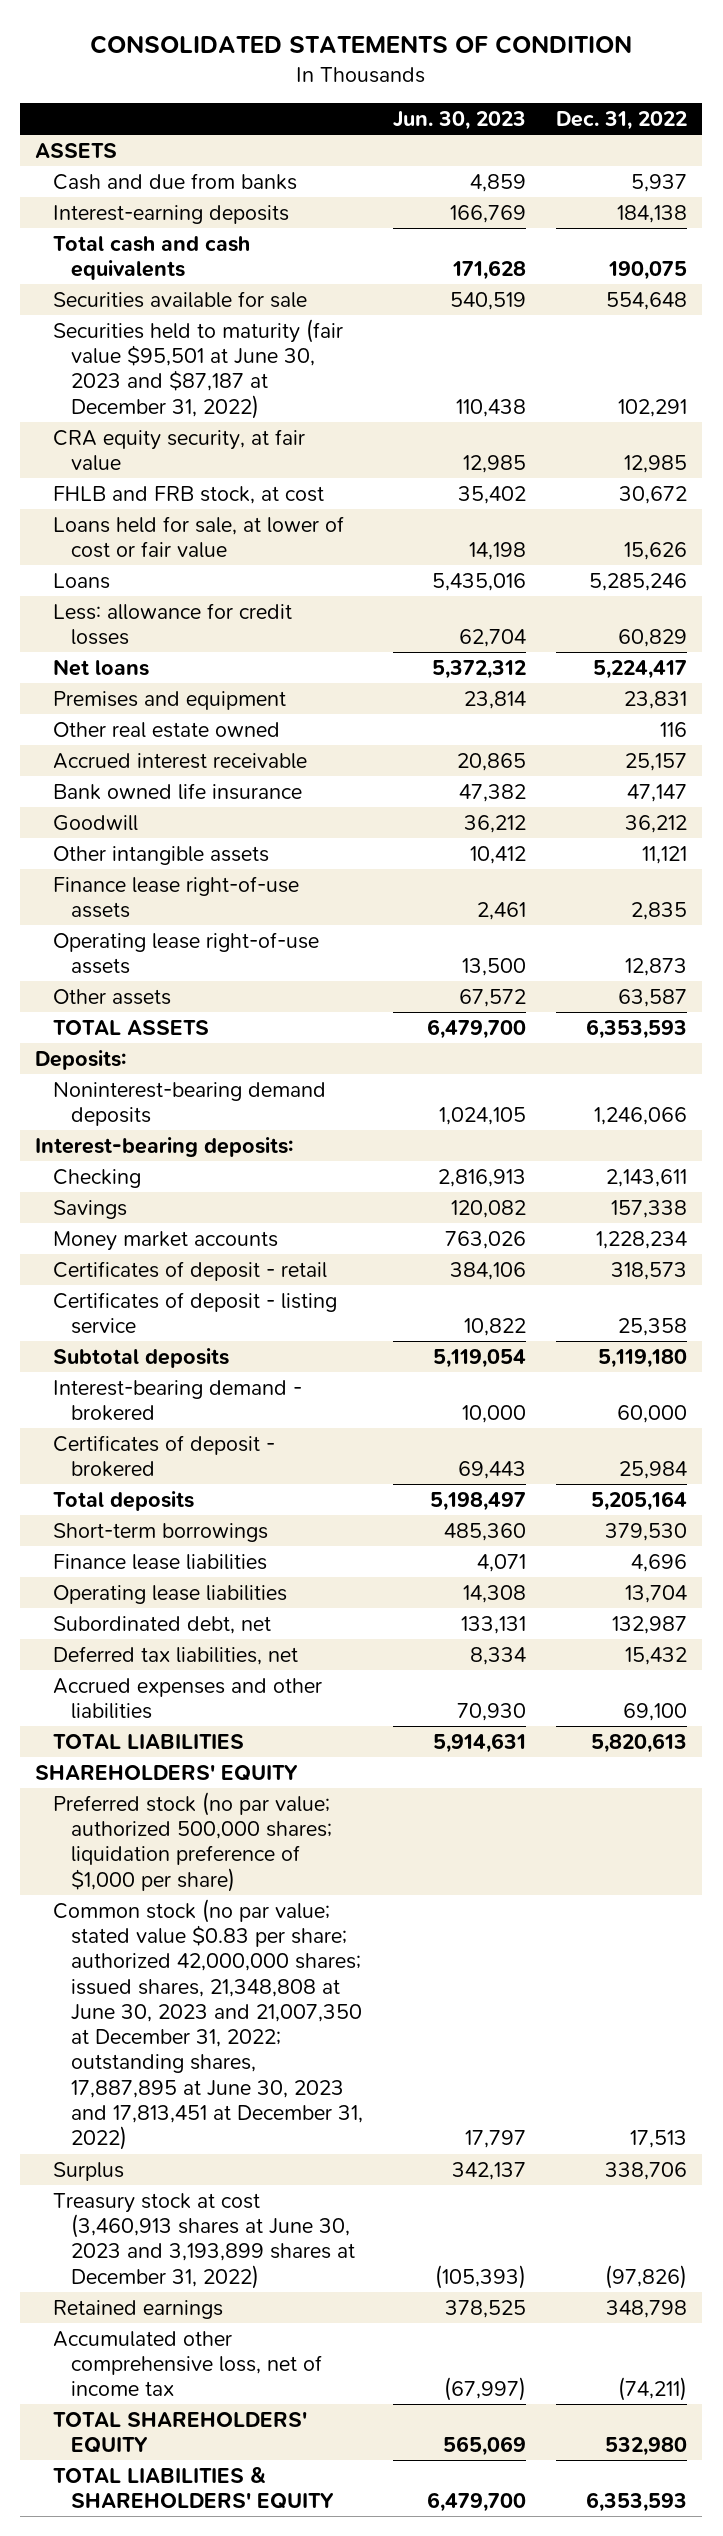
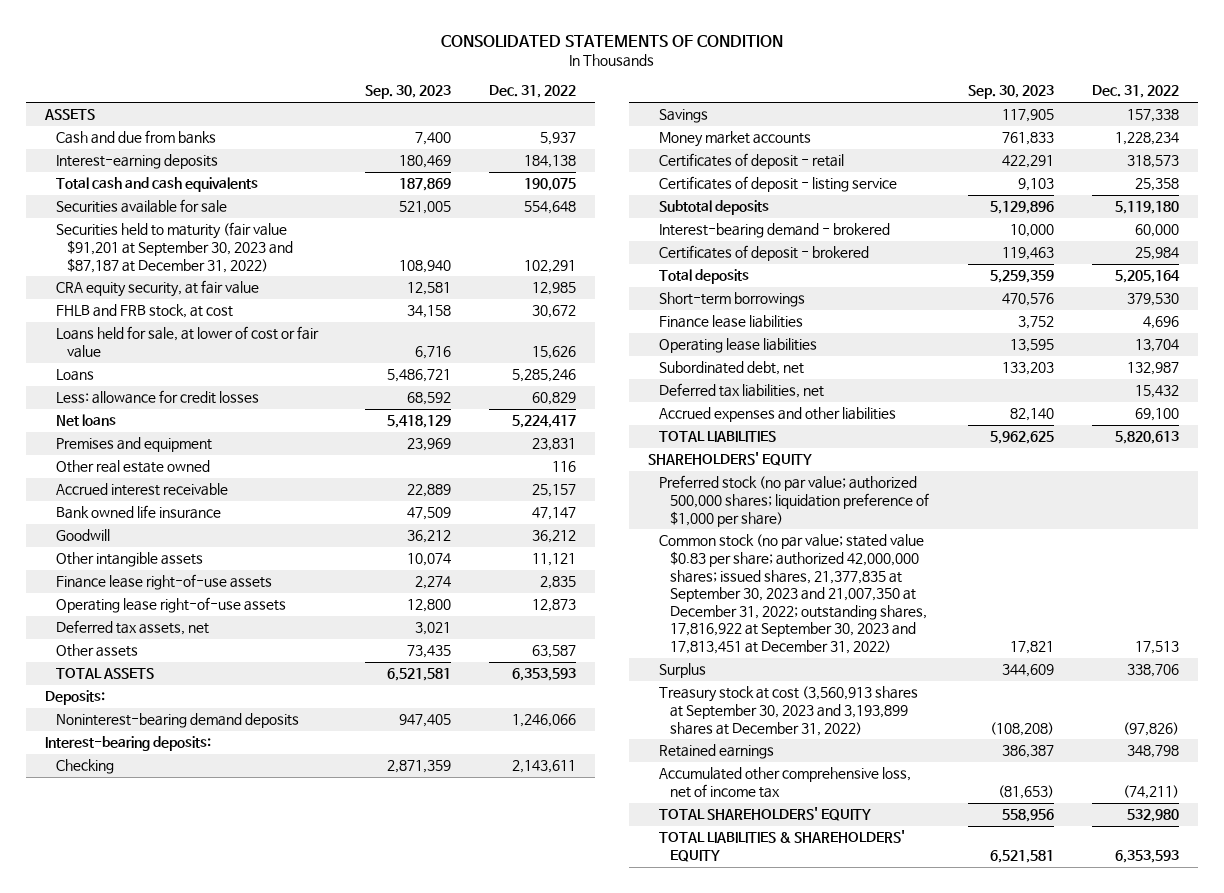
- | Jun. 30, 2023 | Dec. 31, 2022
+ | Sep. 30, 2023 | Dec. 31, 2022
- Securities held to maturity (fair value $95,501 at June 30, 2023 and $87,187 at December 31, 2022) | 110,438 | 102,291
+ Securities held to maturity (fair value $91,201 at September 30, 2023 and $87,187 at December 31, 2022) | 108,940 | 102,291
+ Deferred tax assets, net | 3,021 |
- Common stock (no par value; stated value $0.83 per share; authorized 42,000,000 shares; issued shares, 21,348,808 at June 30, 2023 and 21,007,350 at December 31, 2022; outstanding shares, 17,887,895 at June 30, 2023 and 17,813,451 at December 31, 2022) | 17,797 | 17,513
+ Common stock (no par value; stated value $0.83 per share; authorized 42,000,000 shares; issued shares, 21,377,835 at September 30, 2023 and 21,007,350 at December 31, 2022; outstanding shares, 17,816,922 at September 30, 2023 and 17,813,451 at December 31, 2022) | 17,821 | 17,513
- Treasury stock at cost (3,460,913 shares at June 30, 2023 and 3,193,899 shares at December 31, 2022) | (105,393) | (97,826)
+ Treasury stock at cost (3,560,913 shares at September 30, 2023 and 3,193,899 shares at December 31, 2022) | (108,208) | (97,826)

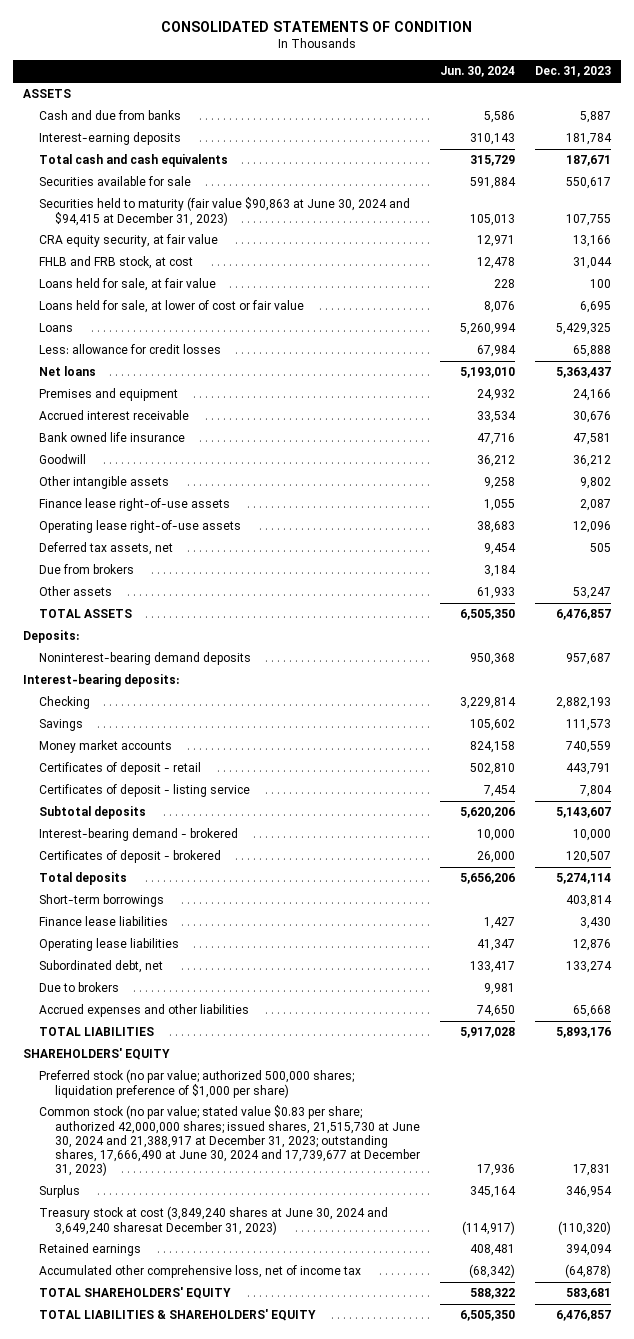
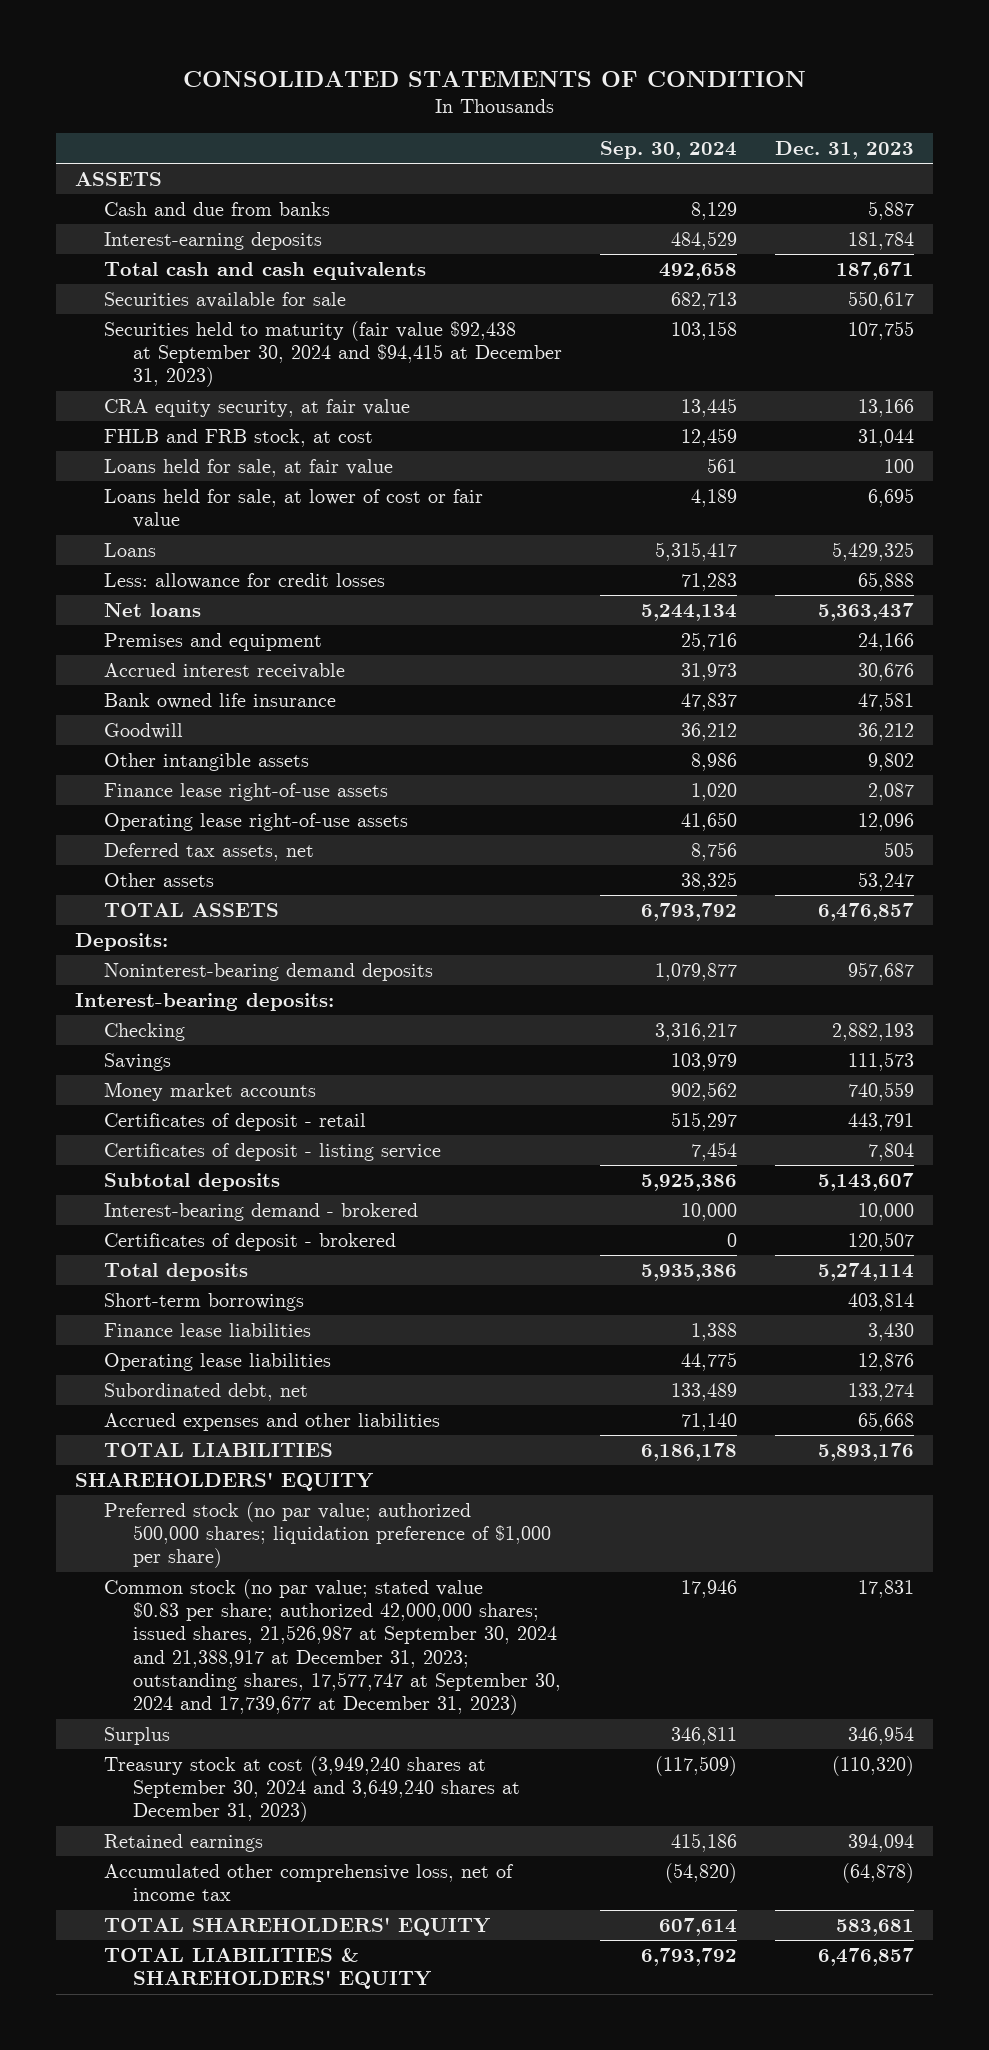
- | Jun. 30, 2024 | Dec. 31, 2023
+ | Sep. 30, 2024 | Dec. 31, 2023
- Securities held to maturity (fair value $90,863 at June 30, 2024 and $94,415 at December 31, 2023) | 105,013 | 107,755
+ Securities held to maturity (fair value $92,438 at September 30, 2024 and $94,415 at December 31, 2023) | 103,158 | 107,755
- Due from brokers | 3,184 |
- Due to brokers | 9,981 |
- Common stock (no par value; stated value $0.83 per share; authorized 42,000,000 shares; issued shares, 21,515,730 at June 30, 2024 and 21,388,917 at December 31, 2023; outstanding shares, 17,666,490 at June 30, 2024 and 17,739,677 at December 31, 2023) | 17,936 | 17,831
+ Common stock (no par value; stated value $0.83 per share; authorized 42,000,000 shares; issued shares, 21,526,987 at September 30, 2024 and 21,388,917 at December 31, 2023; outstanding shares, 17,577,747 at September 30, 2024 and 17,739,677 at December 31, 2023) | 17,946 | 17,831
- Treasury stock at cost (3,849,240 shares at June 30, 2024 and 3,649,240 sharesat December 31, 2023) | (114,917) | (110,320)
+ Treasury stock at cost (3,949,240 shares at September 30, 2024 and 3,649,240 shares at December 31, 2023) | (117,509) | (110,320)

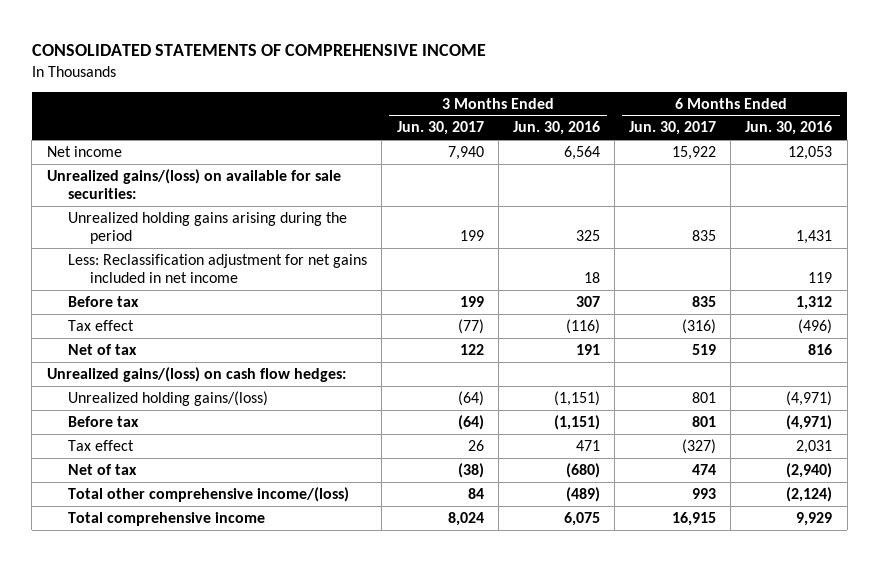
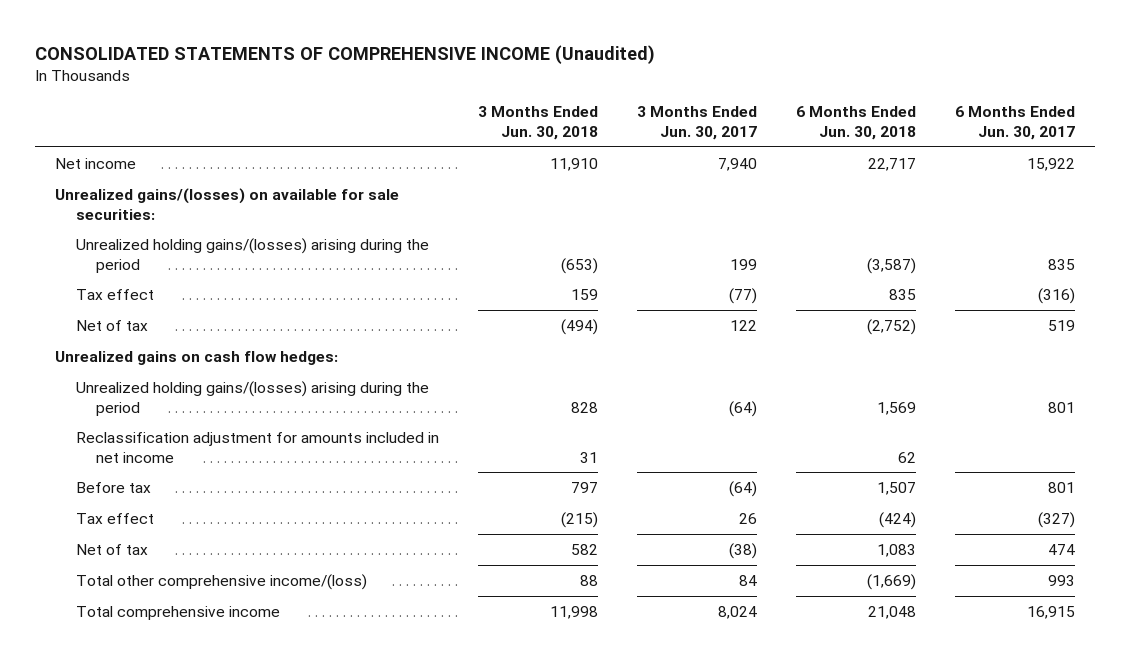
- CONSOLIDATED STATEMENTS OF COMPREHENSIVE INCOME
+ CONSOLIDATED STATEMENTS OF COMPREHENSIVE INCOME (Unaudited)
- | 3 Months Ended Jun. 30, 2017 | 3 Months Ended Jun. 30, 2016 | 6 Months Ended Jun. 30, 2017 | 6 Months Ended Jun. 30, 2016
+ | 3 Months Ended Jun. 30, 2018 | 3 Months Ended Jun. 30, 2017 | 6 Months Ended Jun. 30, 2018 | 6 Months Ended Jun. 30, 2017
- Unrealized gains/(loss) on available for sale securities:
- Unrealized holding gains arising during the period | 199 | 325 | 835 | 1,431
- Less: Reclassification adjustment for net gains included in net income | | 18 | | 119
- Before tax | 199 | 307 | 835 | 1,312
+ Unrealized gains/(losses) on available for sale securities:
+ Unrealized holding gains/(losses) arising during the period | (653) | 199 | (3,587) | 835
- Unrealized gains/(loss) on cash flow hedges:
- Unrealized holding gains/(loss) | (64) | (1,151) | 801 | (4,971)
+ Unrealized gains on cash flow hedges:
+ Unrealized holding gains/(losses) arising during the period | 828 | (64) | 1,569 | 801
+ Reclassification adjustment for amounts included in net income | 31 | | 62 |

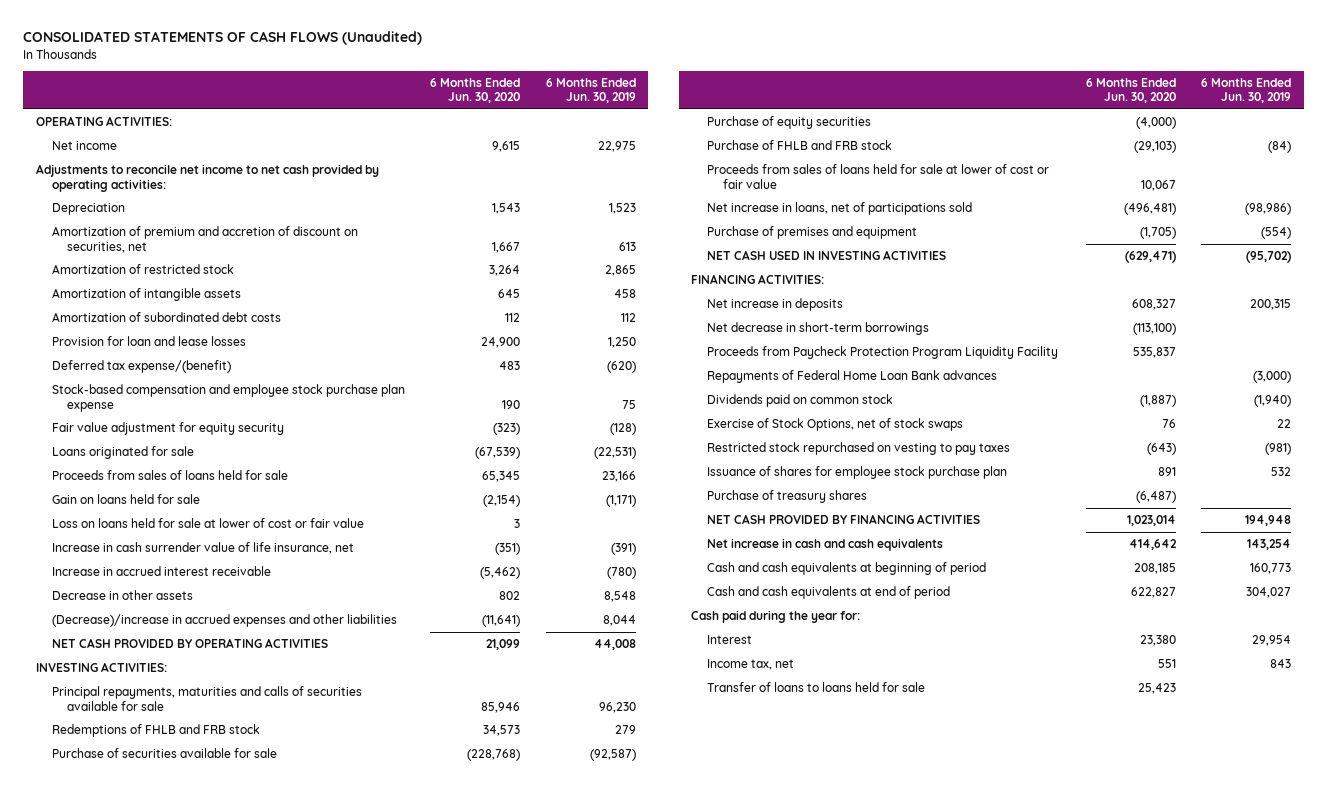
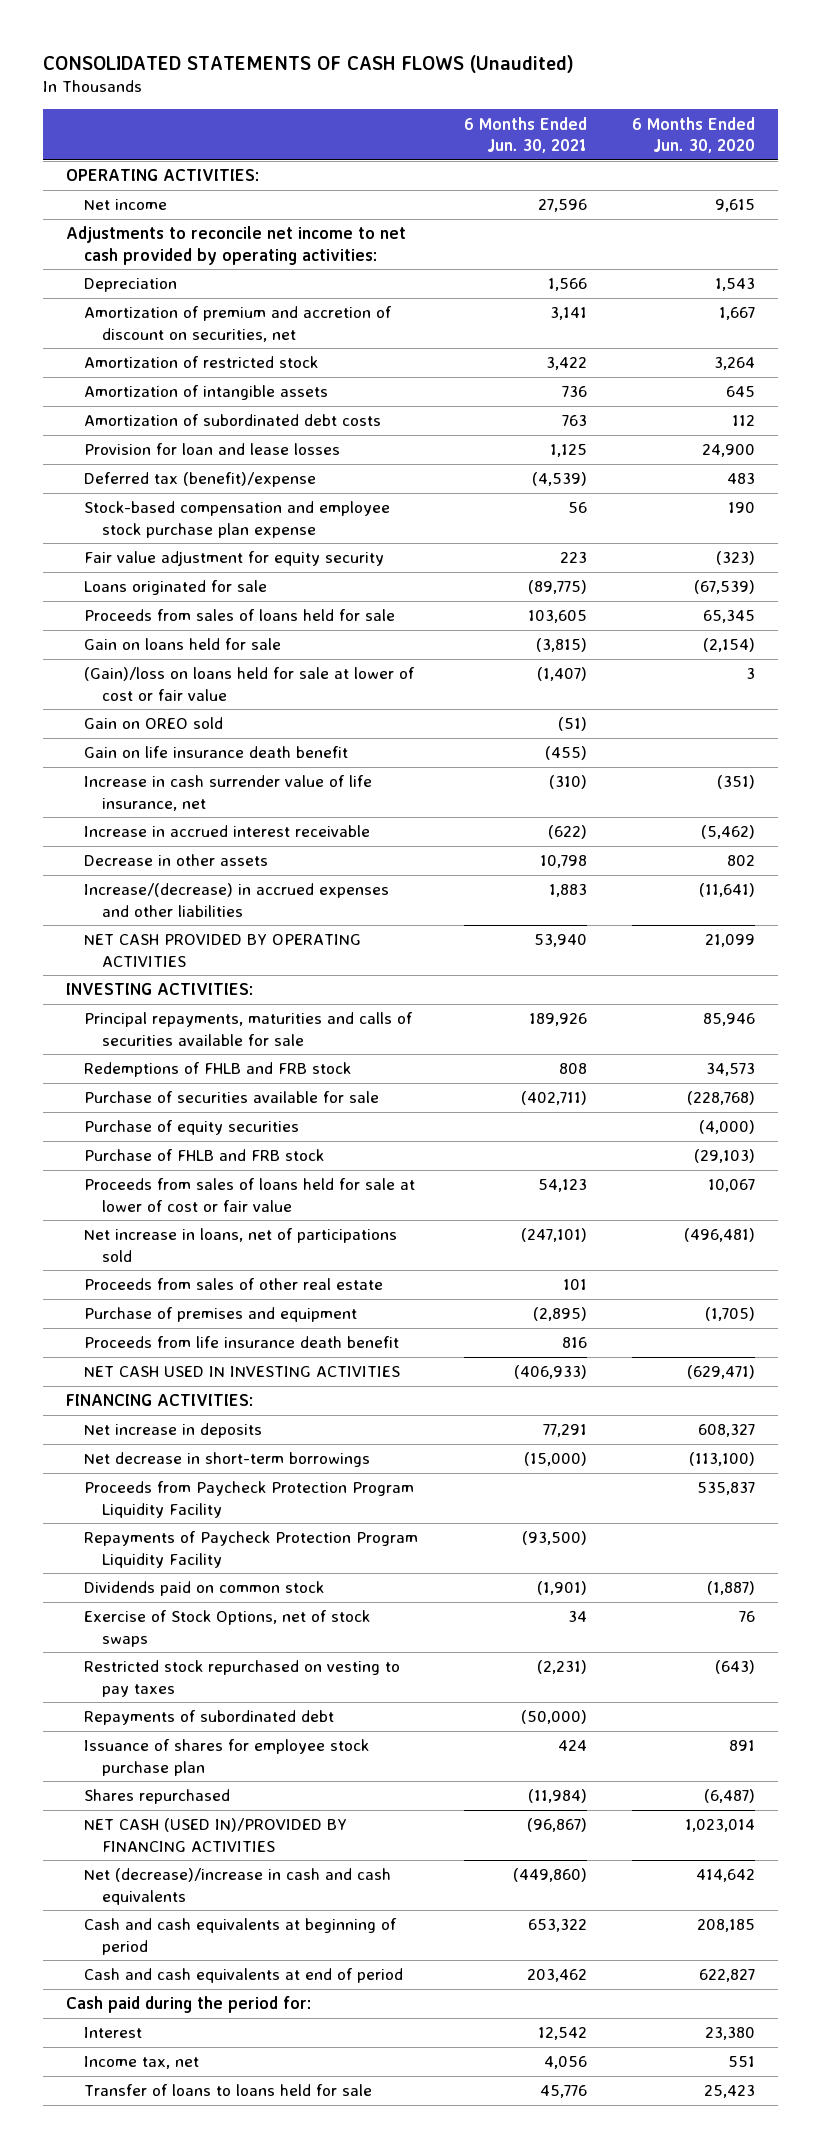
- | 6 Months Ended Jun. 30, 2020 | 6 Months Ended Jun. 30, 2019
+ | 6 Months Ended Jun. 30, 2021 | 6 Months Ended Jun. 30, 2020
- Deferred tax expense/(benefit) | 483 | (620)
+ Deferred tax (benefit)/expense | (4,539) | 483
- Loss on loans held for sale at lower of cost or fair value | 3 |
+ (Gain)/loss on loans held for sale at lower of cost or fair value | (1,407) | 3
+ Gain on OREO sold | (51) |
+ Gain on life insurance death benefit | (455) |
- (Decrease)/increase in accrued expenses and other liabilities | (11,641) | 8,044
+ Increase/(decrease) in accrued expenses and other liabilities | 1,883 | (11,641)
+ Proceeds from sales of other real estate | 101 |
+ Proceeds from life insurance death benefit | 816 |
- Repayments of Federal Home Loan Bank advances | | (3,000)
+ Repayments of Paycheck Protection Program Liquidity Facility | (93,500) |
+ Repayments of subordinated debt | (50,000) |
- Purchase of treasury shares | (6,487) |
- NET CASH PROVIDED BY FINANCING ACTIVITIES | 1,023,014 | 194,948
- Net increase in cash and cash equivalents | 414,642 | 143,254
+ Shares repurchased | (11,984) | (6,487)
+ NET CASH (USED IN)/PROVIDED BY FINANCING ACTIVITIES | (96,867) | 1,023,014
+ Net (decrease)/increase in cash and cash equivalents | (449,860) | 414,642
- Cash paid during the year for:
+ Cash paid during the period for:

